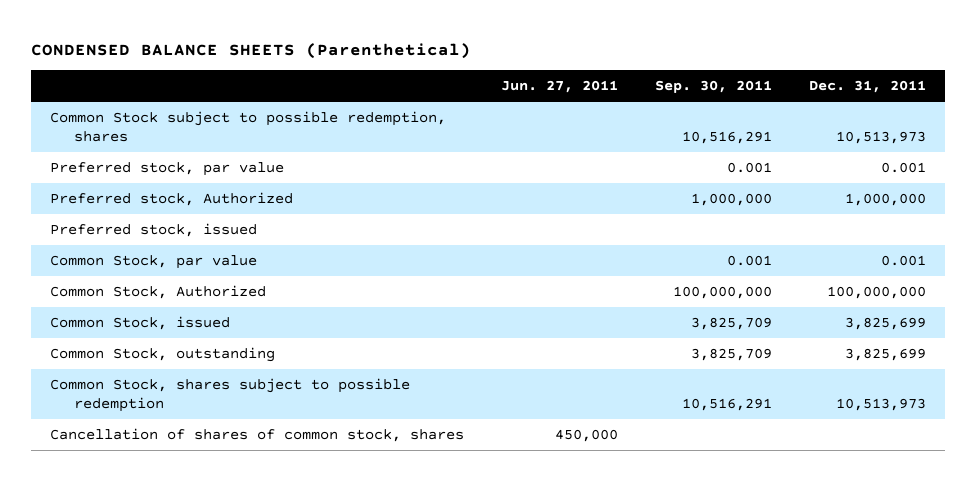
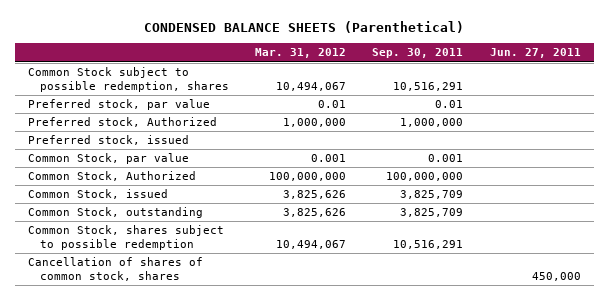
- | Jun. 27, 2011 | Sep. 30, 2011 | Dec. 31, 2011
+ | Mar. 31, 2012 | Sep. 30, 2011 | Jun. 27, 2011
- Preferred stock, par value | | 0.001 | 0.001
+ Preferred stock, par value | 0.01 | 0.01 |

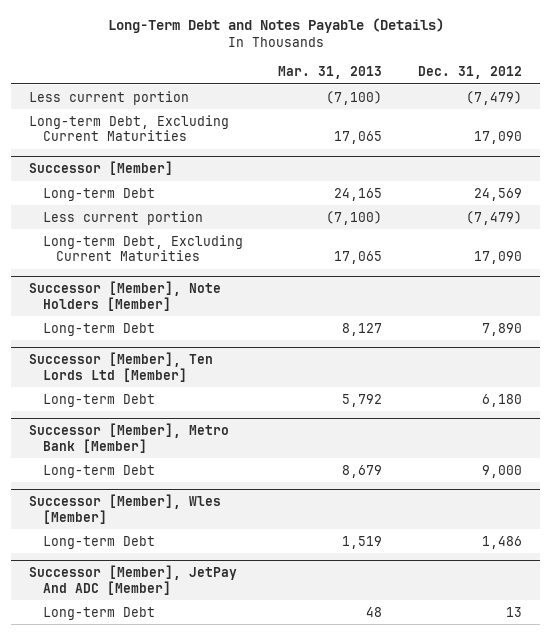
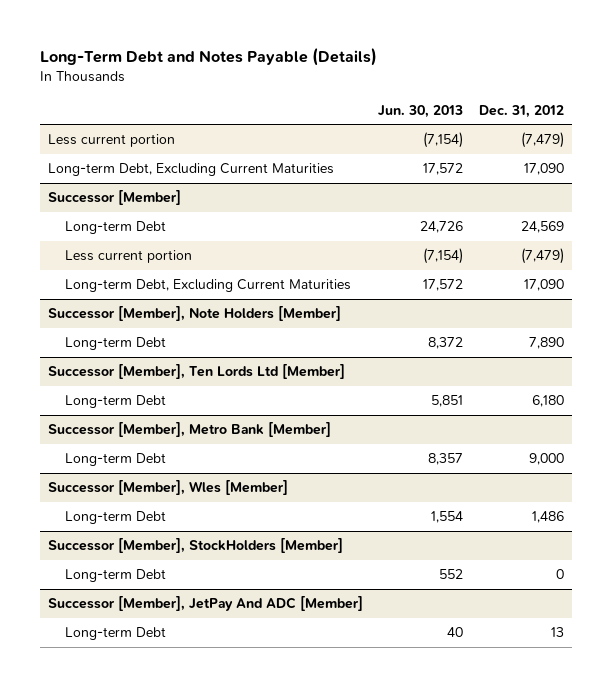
- | Mar. 31, 2013 | Dec. 31, 2012
+ | Jun. 30, 2013 | Dec. 31, 2012
+ Successor [Member], StockHolders [Member]
+ Long-term Debt | 552 | 0

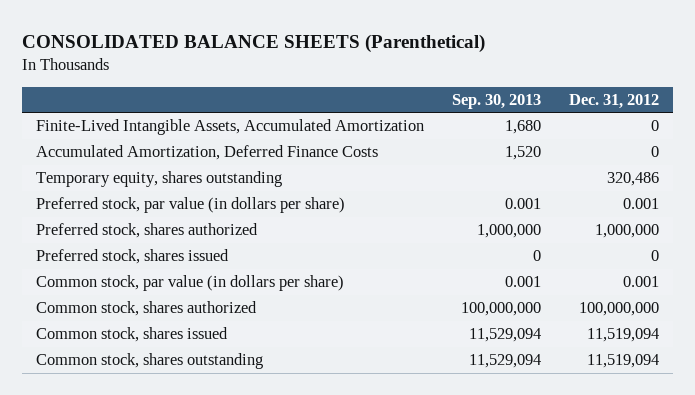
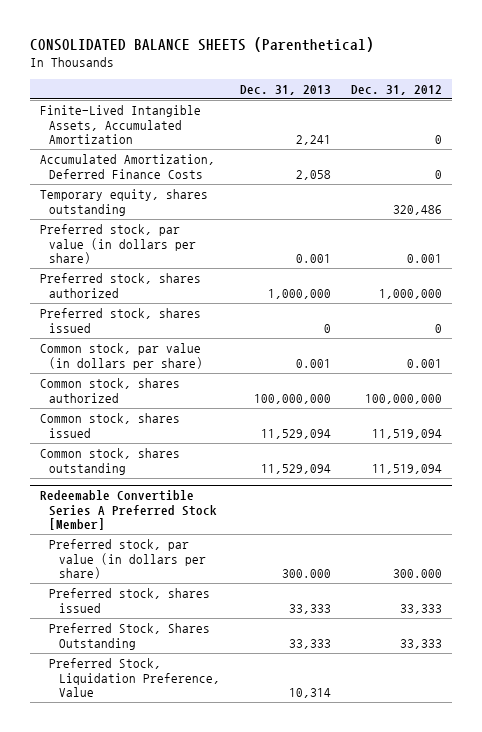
- | Sep. 30, 2013 | Dec. 31, 2012
+ | Dec. 31, 2013 | Dec. 31, 2012
+ Redeemable Convertible Series A Preferred Stock [Member]
+ Preferred stock, par value (in dollars per share) | 300.000 | 300.000
+ Preferred stock, shares issued | 33,333 | 33,333
+ Preferred Stock, Shares Outstanding | 33,333 | 33,333
+ Preferred Stock, Liquidation Preference, Value | 10,314 |

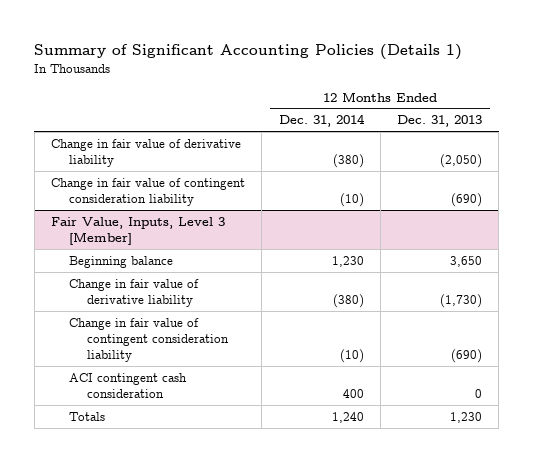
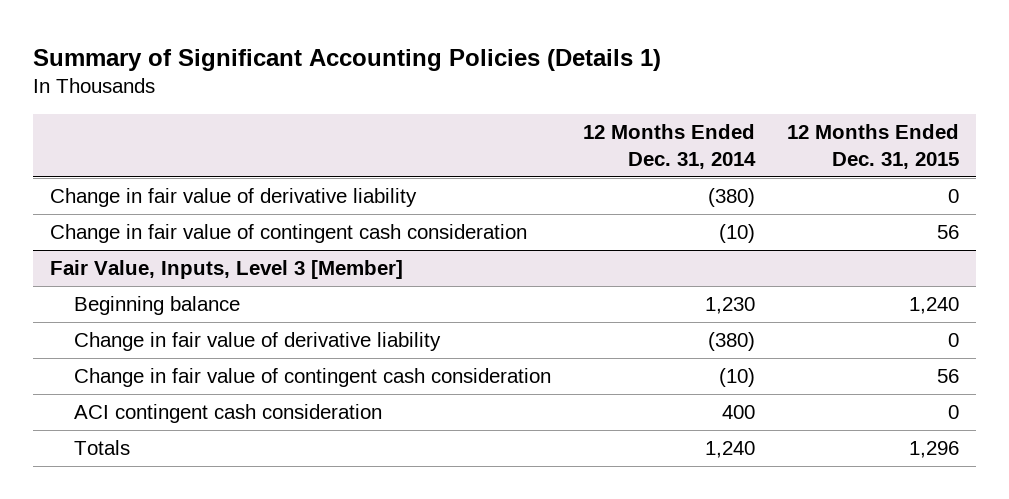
- | 12 Months Ended Dec. 31, 2014 | 12 Months Ended Dec. 31, 2013
+ | 12 Months Ended Dec. 31, 2014 | 12 Months Ended Dec. 31, 2015
- Change in fair value of contingent consideration liability | (10) | (690)
+ Change in fair value of contingent cash consideration | (10) | 56
@ Fair Value, Inputs, Level 3 [Member]
- Change in fair value of contingent consideration liability | (10) | (690)
+ Change in fair value of contingent cash consideration | (10) | 56

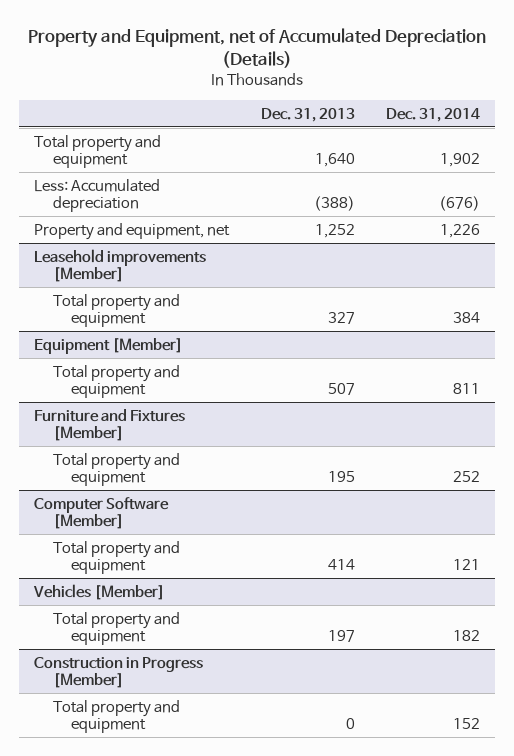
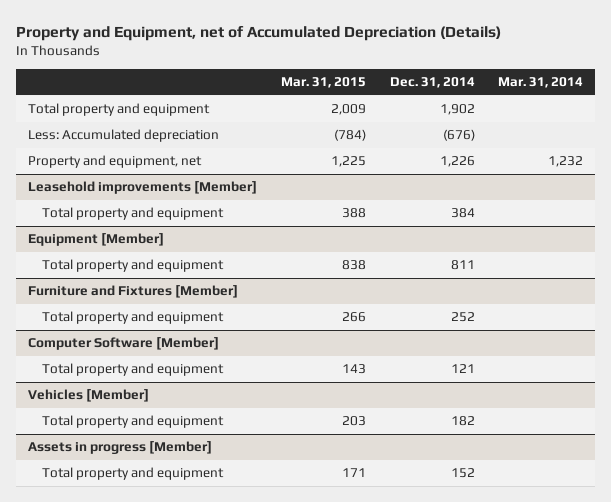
- | Dec. 31, 2013 | Dec. 31, 2014
+ | Mar. 31, 2015 | Dec. 31, 2014 | Mar. 31, 2014
- Construction in Progress [Member]
+ Assets in progress [Member]

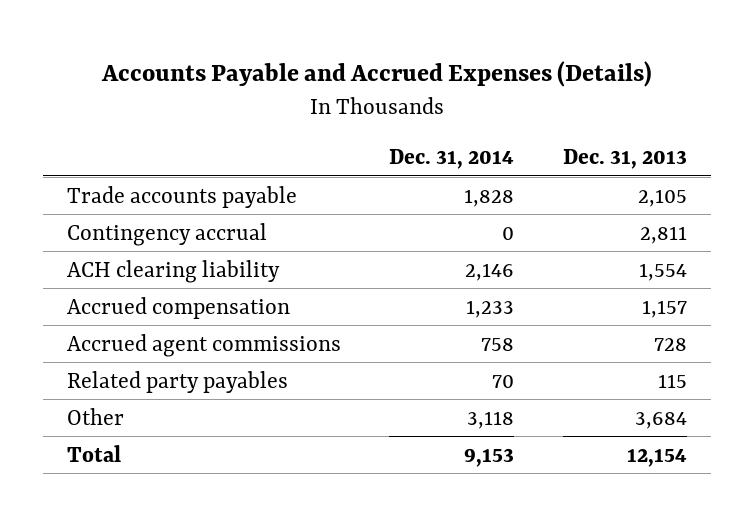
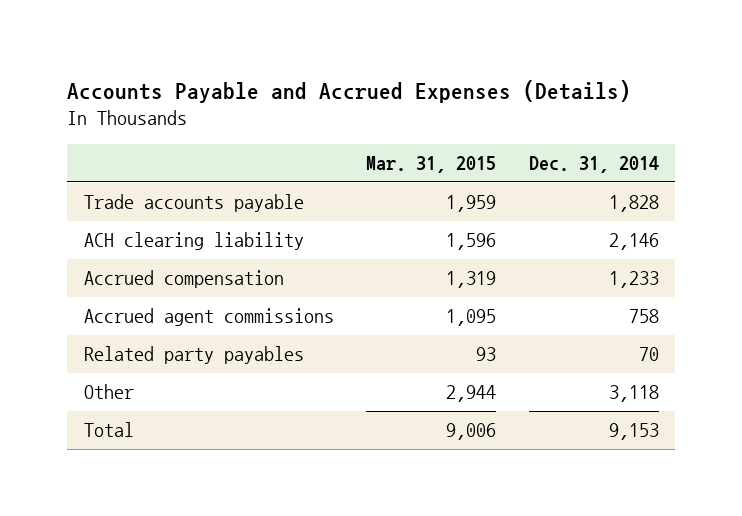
- | Dec. 31, 2014 | Dec. 31, 2013
+ | Mar. 31, 2015 | Dec. 31, 2014
- Contingency accrual | 0 | 2,811

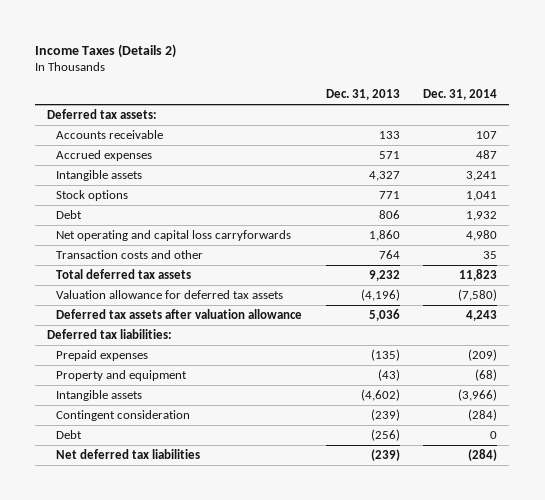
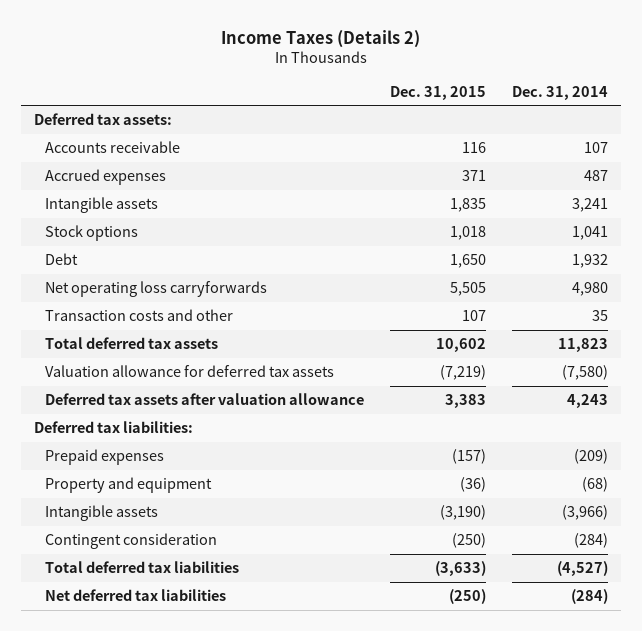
- | Dec. 31, 2013 | Dec. 31, 2014
+ | Dec. 31, 2015 | Dec. 31, 2014
- Net operating and capital loss carryforwards | 1,860 | 4,980
+ Net operating loss carryforwards | 5,505 | 4,980
- Debt | (256) | 0
+ Total deferred tax liabilities | (3,633) | (4,527)

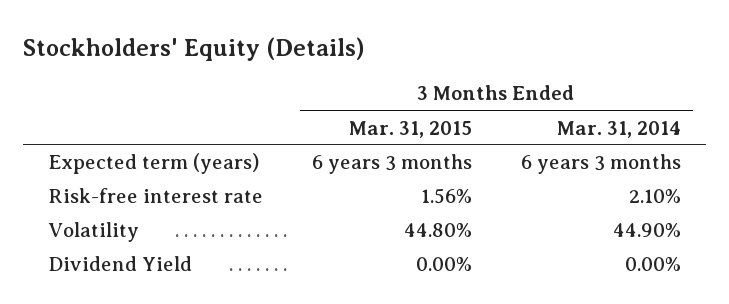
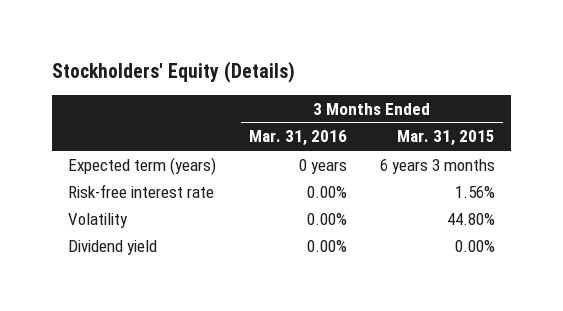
- | 3 Months Ended Mar. 31, 2015 | 3 Months Ended Mar. 31, 2014
+ | 3 Months Ended Mar. 31, 2016 | 3 Months Ended Mar. 31, 2015
- Dividend Yield | 0.00% | 0.00%
+ Dividend yield | 0.00% | 0.00%

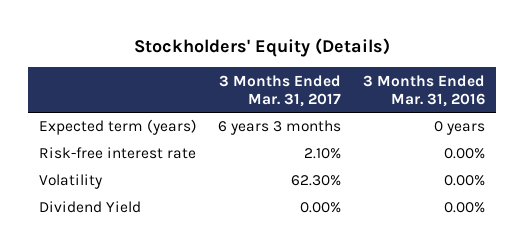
- | 3 Months Ended Mar. 31, 2016 | 3 Months Ended Mar. 31, 2015
+ | 3 Months Ended Mar. 31, 2017 | 3 Months Ended Mar. 31, 2016
- Dividend yield | 0.00% | 0.00%
+ Dividend Yield | 0.00% | 0.00%

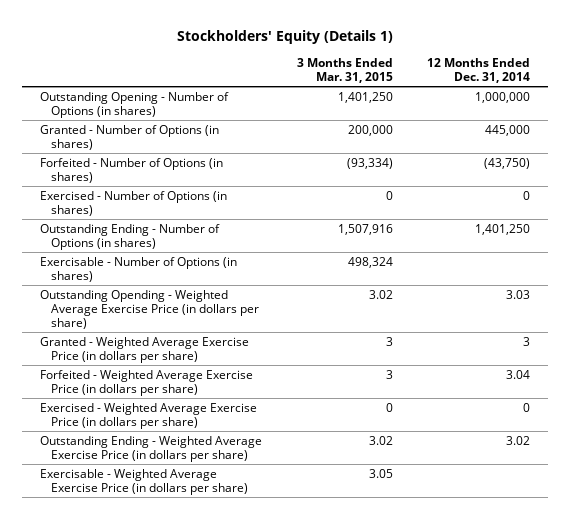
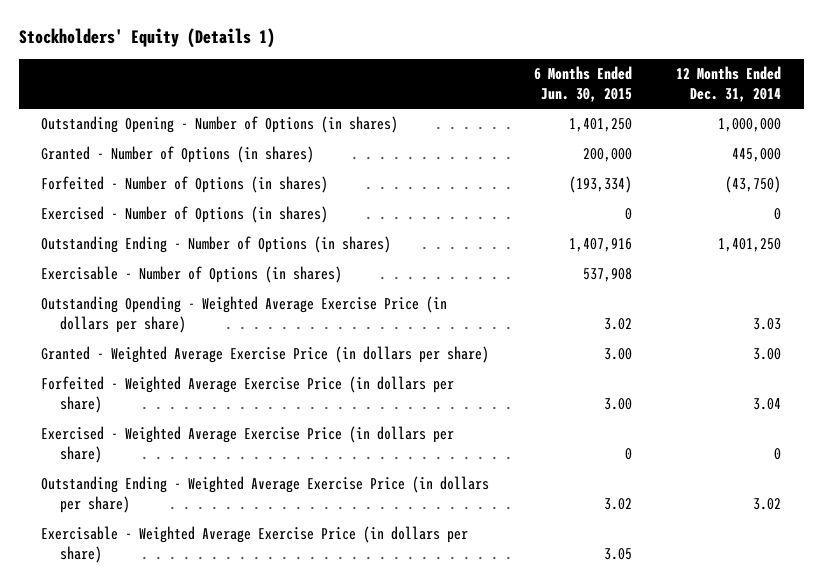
- | 3 Months Ended Mar. 31, 2015 | 12 Months Ended Dec. 31, 2014
+ | 6 Months Ended Jun. 30, 2015 | 12 Months Ended Dec. 31, 2014
- Granted - Weighted Average Exercise Price (in dollars per share) | 3 | 3
+ Granted - Weighted Average Exercise Price (in dollars per share) | 3.00 | 3.00

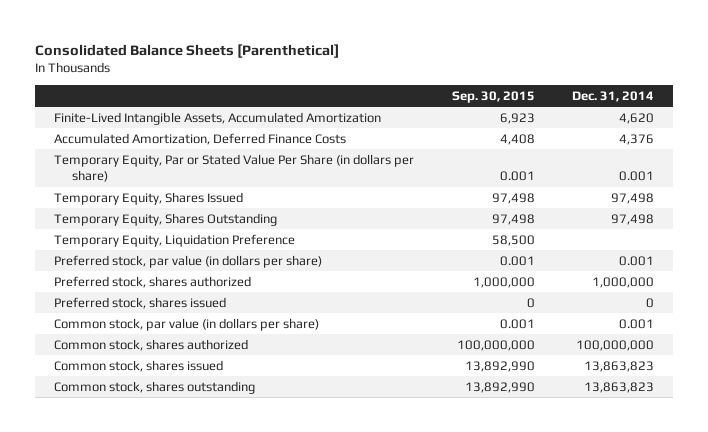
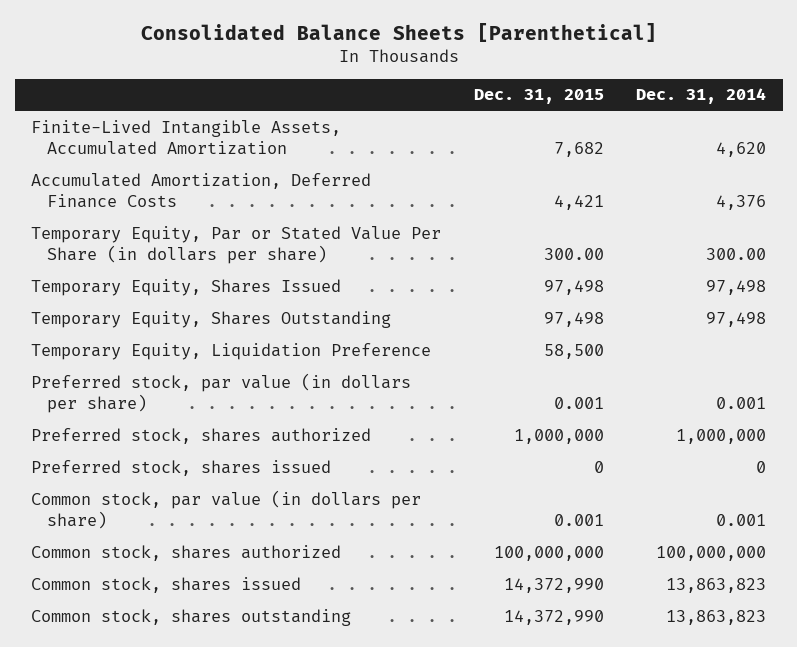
- | Sep. 30, 2015 | Dec. 31, 2014
+ | Dec. 31, 2015 | Dec. 31, 2014
- Temporary Equity, Par or Stated Value Per Share (in dollars per share) | 0.001 | 0.001
+ Temporary Equity, Par or Stated Value Per Share (in dollars per share) | 300.00 | 300.00

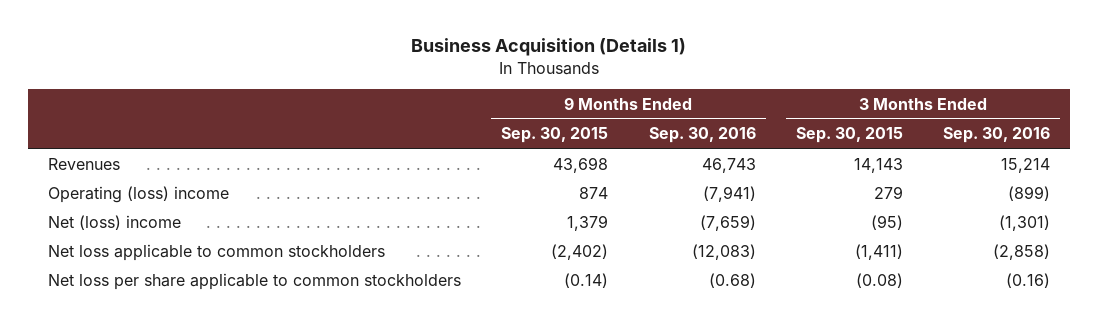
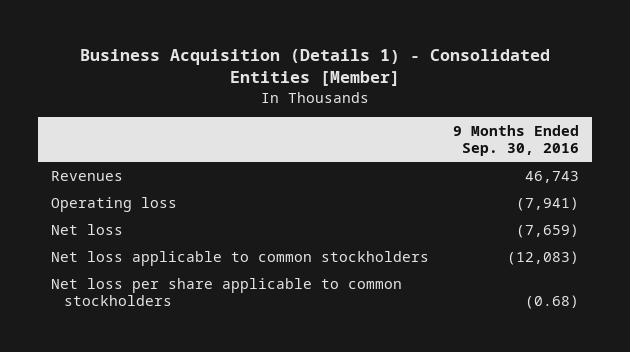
- Business Acquisition (Details 1)
+ Business Acquisition (Details 1) - Consolidated Entities [Member]
- | 9 Months Ended Sep. 30, 2015 | 9 Months Ended Sep. 30, 2016 | 3 Months Ended Sep. 30, 2015 | 3 Months Ended Sep. 30, 2016
+ | 9 Months Ended Sep. 30, 2016
- Operating (loss) income | 874 | (7,941) | 279 | (899)
- Net (loss) income | 1,379 | (7,659) | (95) | (1,301)
+ Operating loss | (7,941)
+ Net loss | (7,659)

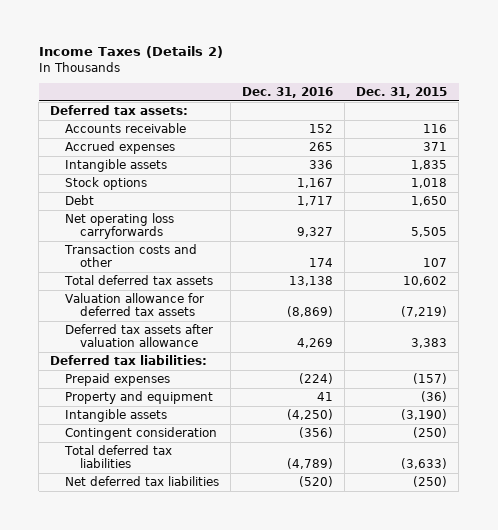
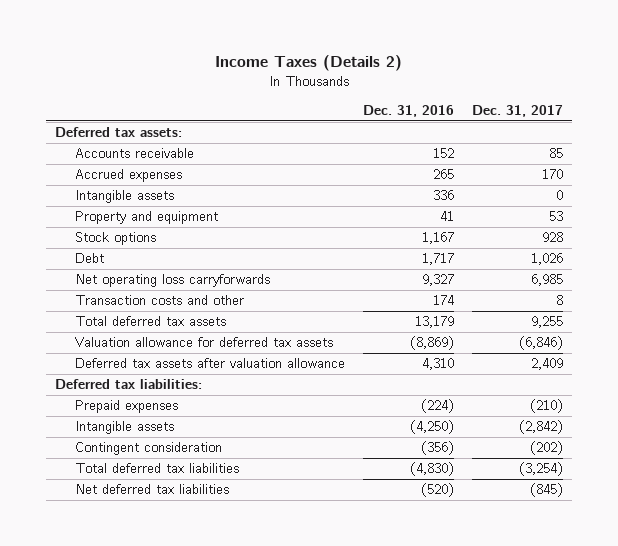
- | Dec. 31, 2016 | Dec. 31, 2015
+ | Dec. 31, 2016 | Dec. 31, 2017
moved up: Property and equipment | 41 | 53
- Total deferred tax assets | 13,138 | 10,602
+ Total deferred tax assets | 13,179 | 9,255
- Deferred tax assets after valuation allowance | 4,269 | 3,383
+ Deferred tax assets after valuation allowance | 4,310 | 2,409
- Total deferred tax liabilities | (4,789) | (3,633)
+ Total deferred tax liabilities | (4,830) | (3,254)

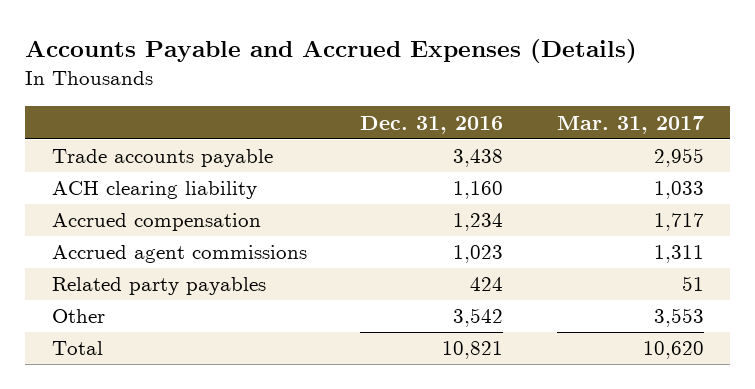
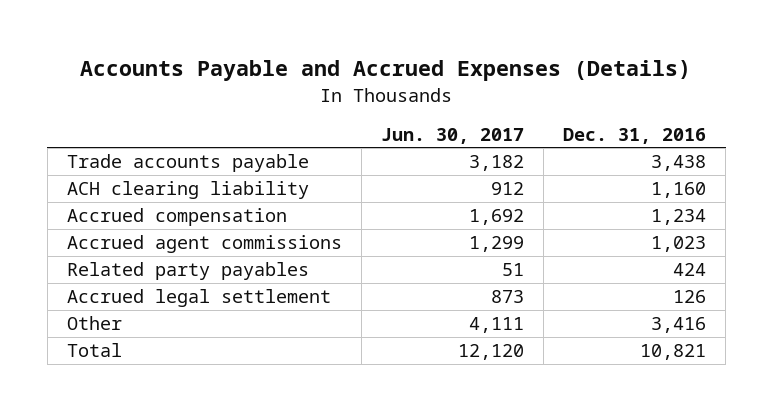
- | Dec. 31, 2016 | Mar. 31, 2017
+ | Jun. 30, 2017 | Dec. 31, 2016
- Other | 3,542 | 3,553
+ Accrued legal settlement | 873 | 126
+ Other | 4,111 | 3,416

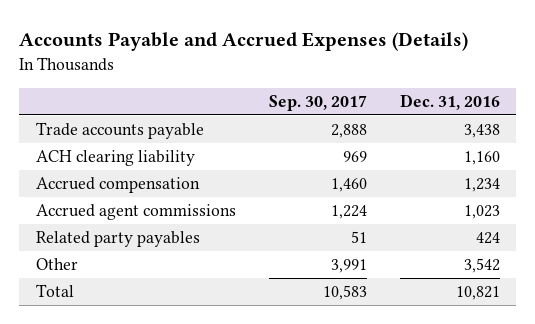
- | Jun. 30, 2017 | Dec. 31, 2016
+ | Sep. 30, 2017 | Dec. 31, 2016
- Accrued legal settlement | 873 | 126
- Other | 4,111 | 3,416
+ Other | 3,991 | 3,542

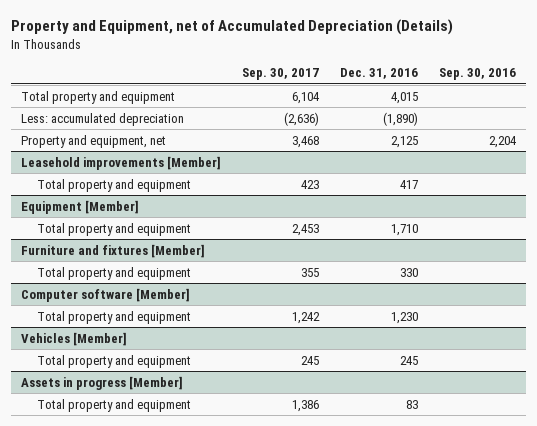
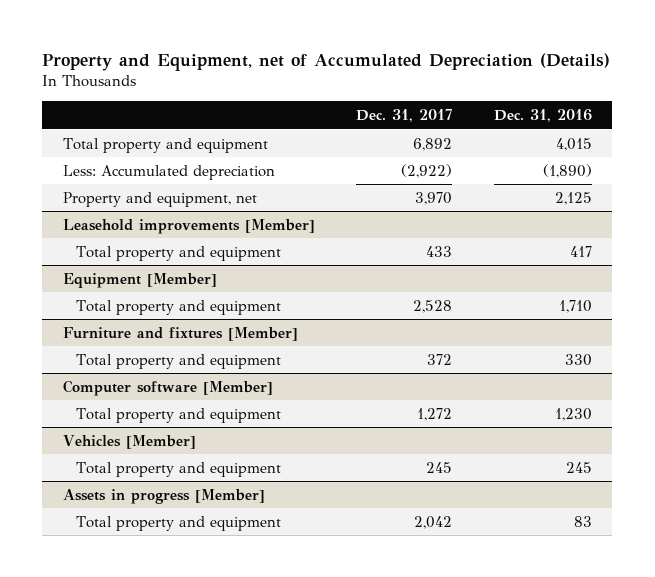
- | Sep. 30, 2017 | Dec. 31, 2016 | Sep. 30, 2016
+ | Dec. 31, 2017 | Dec. 31, 2016
- Less: accumulated depreciation | (2,636) | (1,890) |
+ Less: Accumulated depreciation | (2,922) | (1,890)

